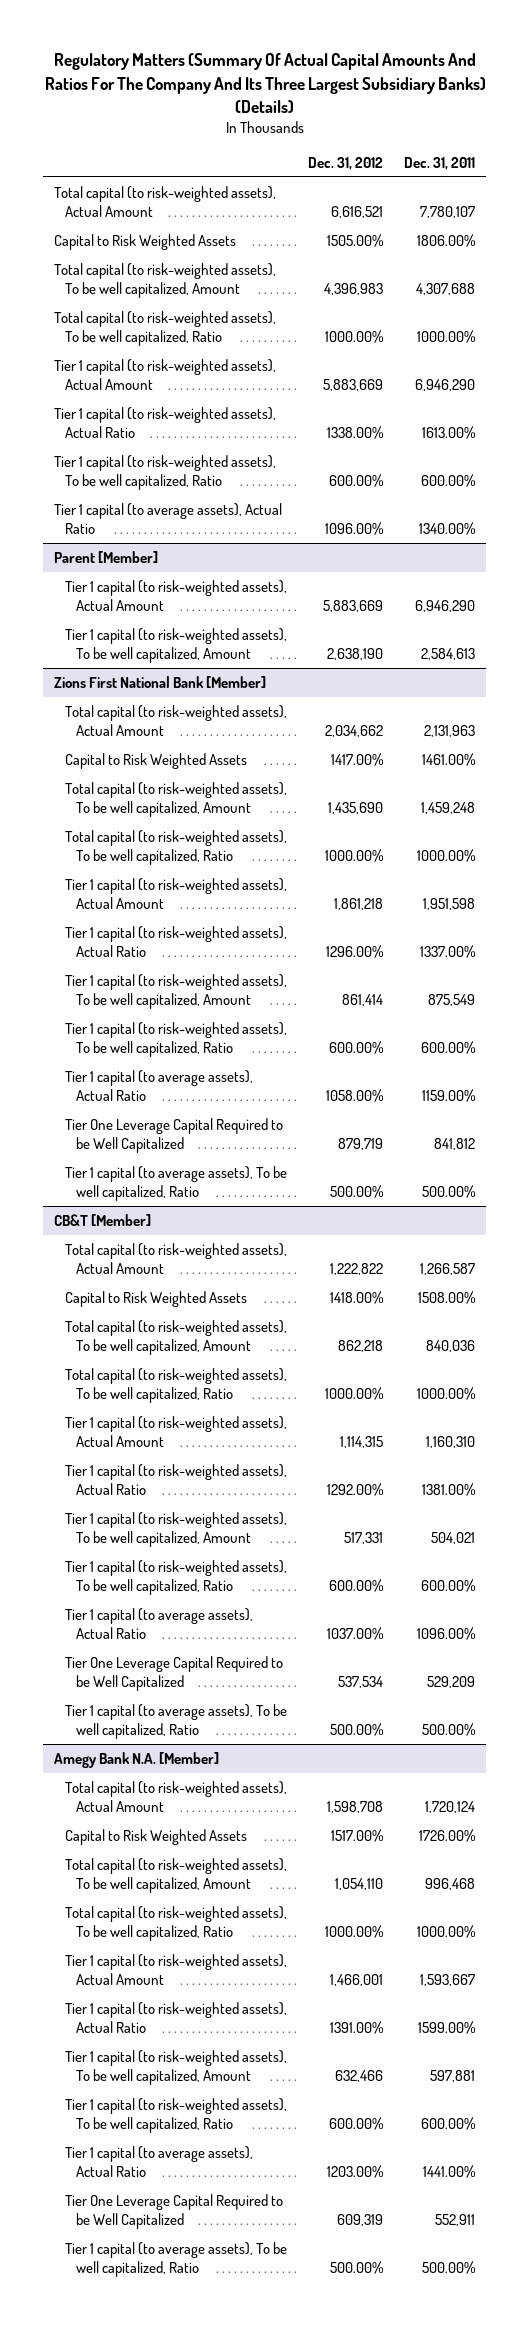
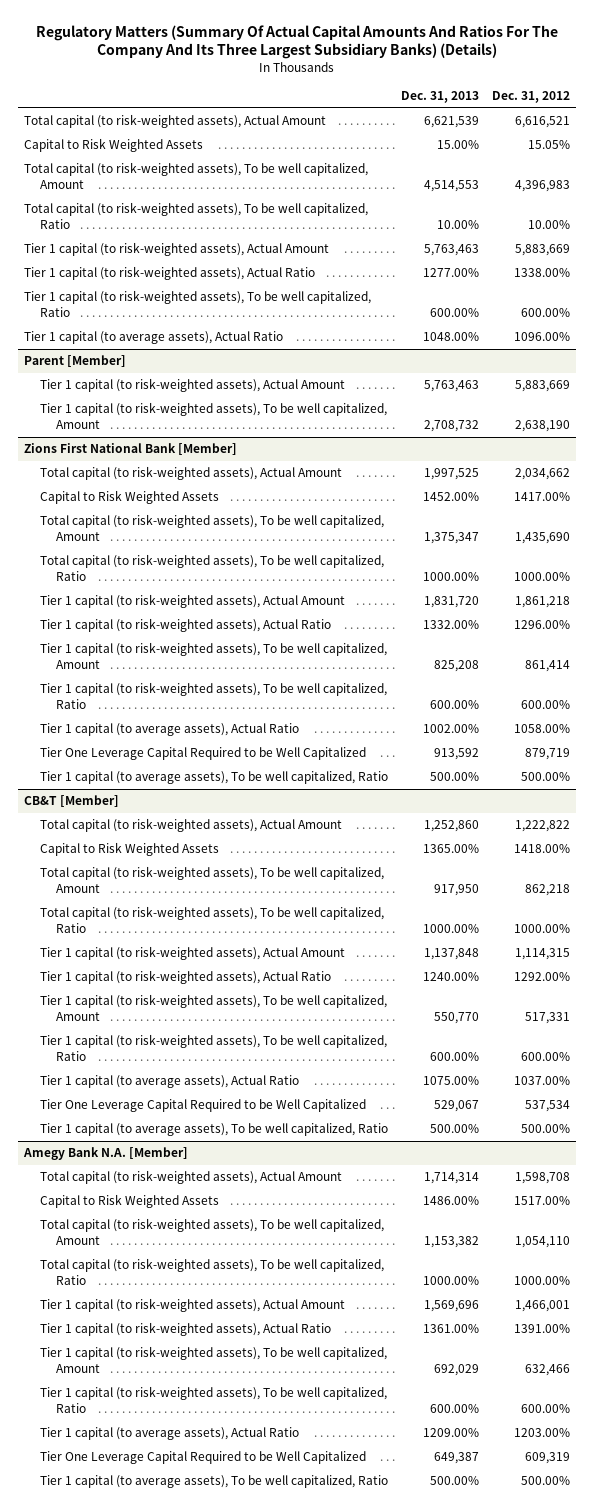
- | Dec. 31, 2012 | Dec. 31, 2011
+ | Dec. 31, 2013 | Dec. 31, 2012
- Capital to Risk Weighted Assets | 1505.00% | 1806.00%
+ Capital to Risk Weighted Assets | 15.00% | 15.05%
- Total capital (to risk-weighted assets), To be well capitalized, Ratio | 1000.00% | 1000.00%
+ Total capital (to risk-weighted assets), To be well capitalized, Ratio | 10.00% | 10.00%

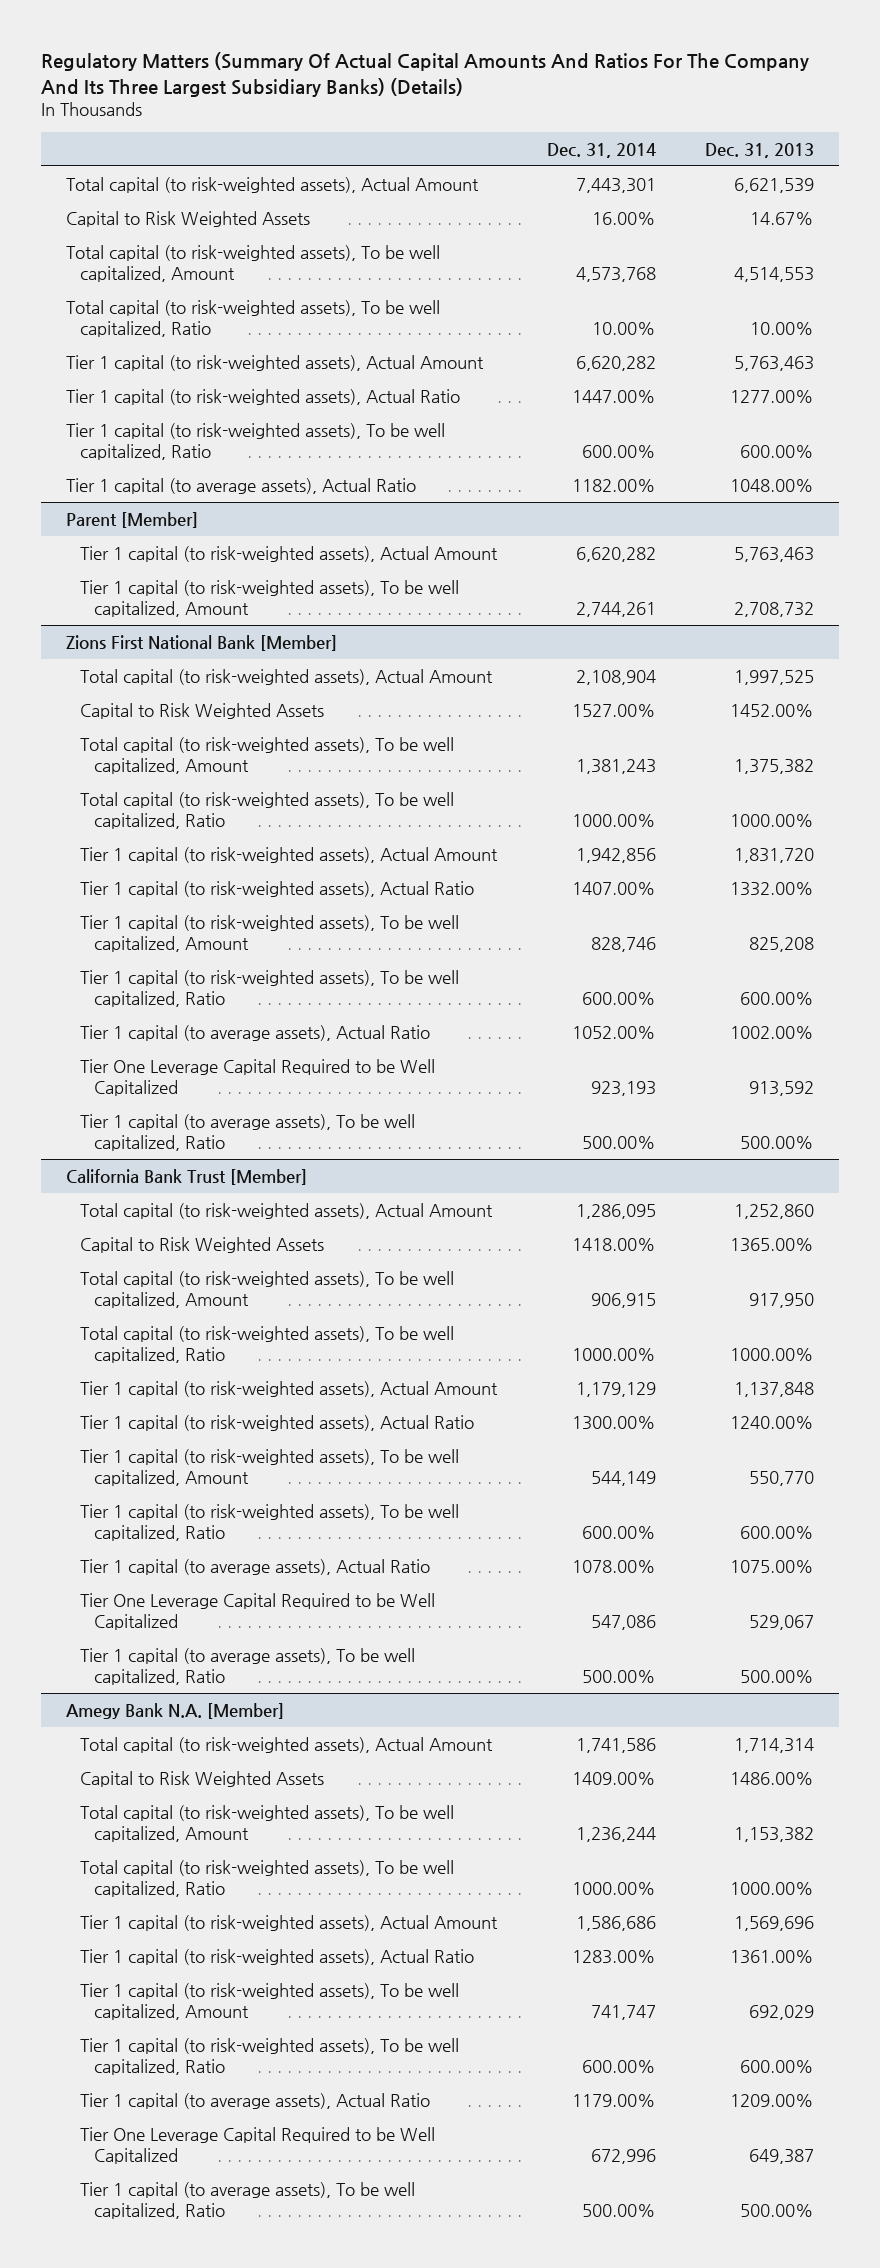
- | Dec. 31, 2013 | Dec. 31, 2012
+ | Dec. 31, 2014 | Dec. 31, 2013
- Capital to Risk Weighted Assets | 15.00% | 15.05%
+ Capital to Risk Weighted Assets | 16.00% | 14.67%
@ Zions First National Bank [Member]
- Total capital (to risk-weighted assets), To be well capitalized, Amount | 1,375,347 | 1,435,690
+ Total capital (to risk-weighted assets), To be well capitalized, Amount | 1,381,243 | 1,375,382
- CB&T [Member]
+ California Bank Trust [Member]

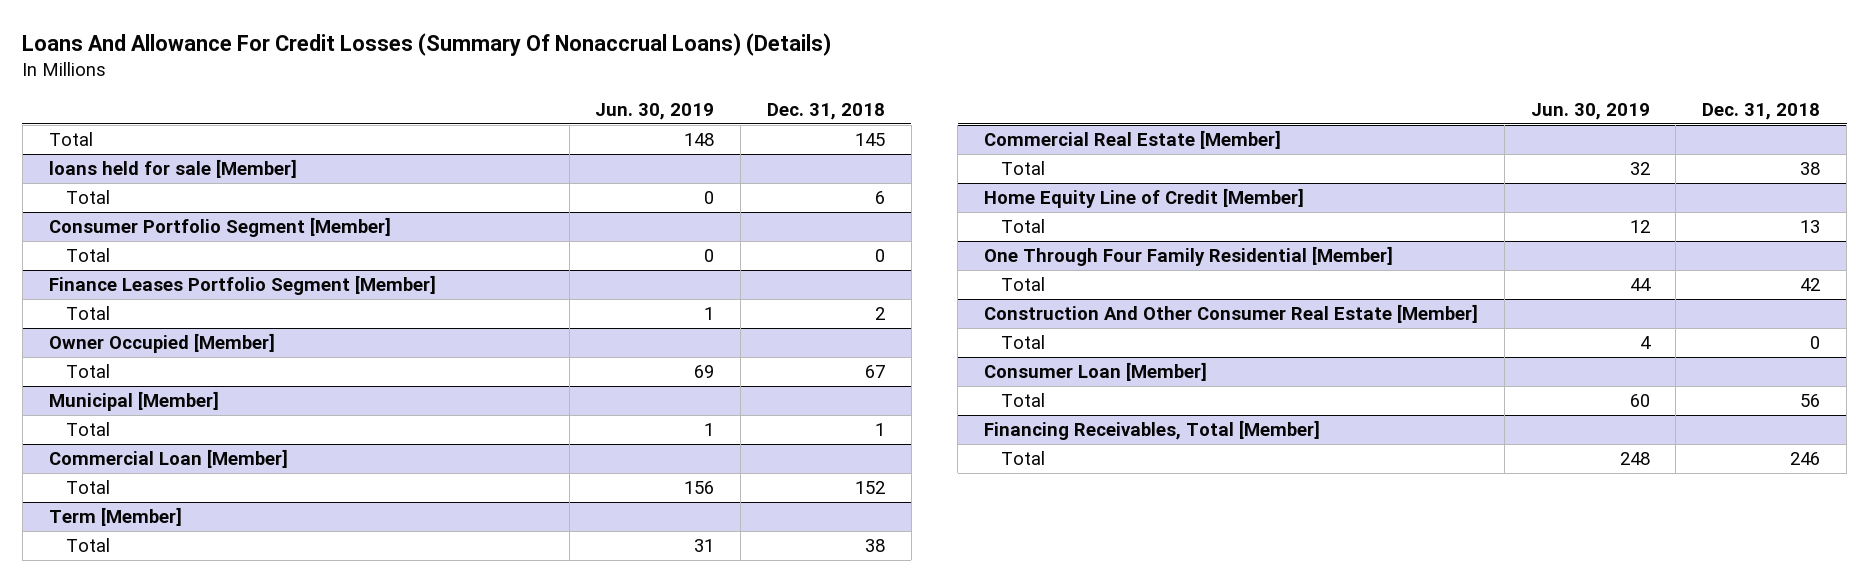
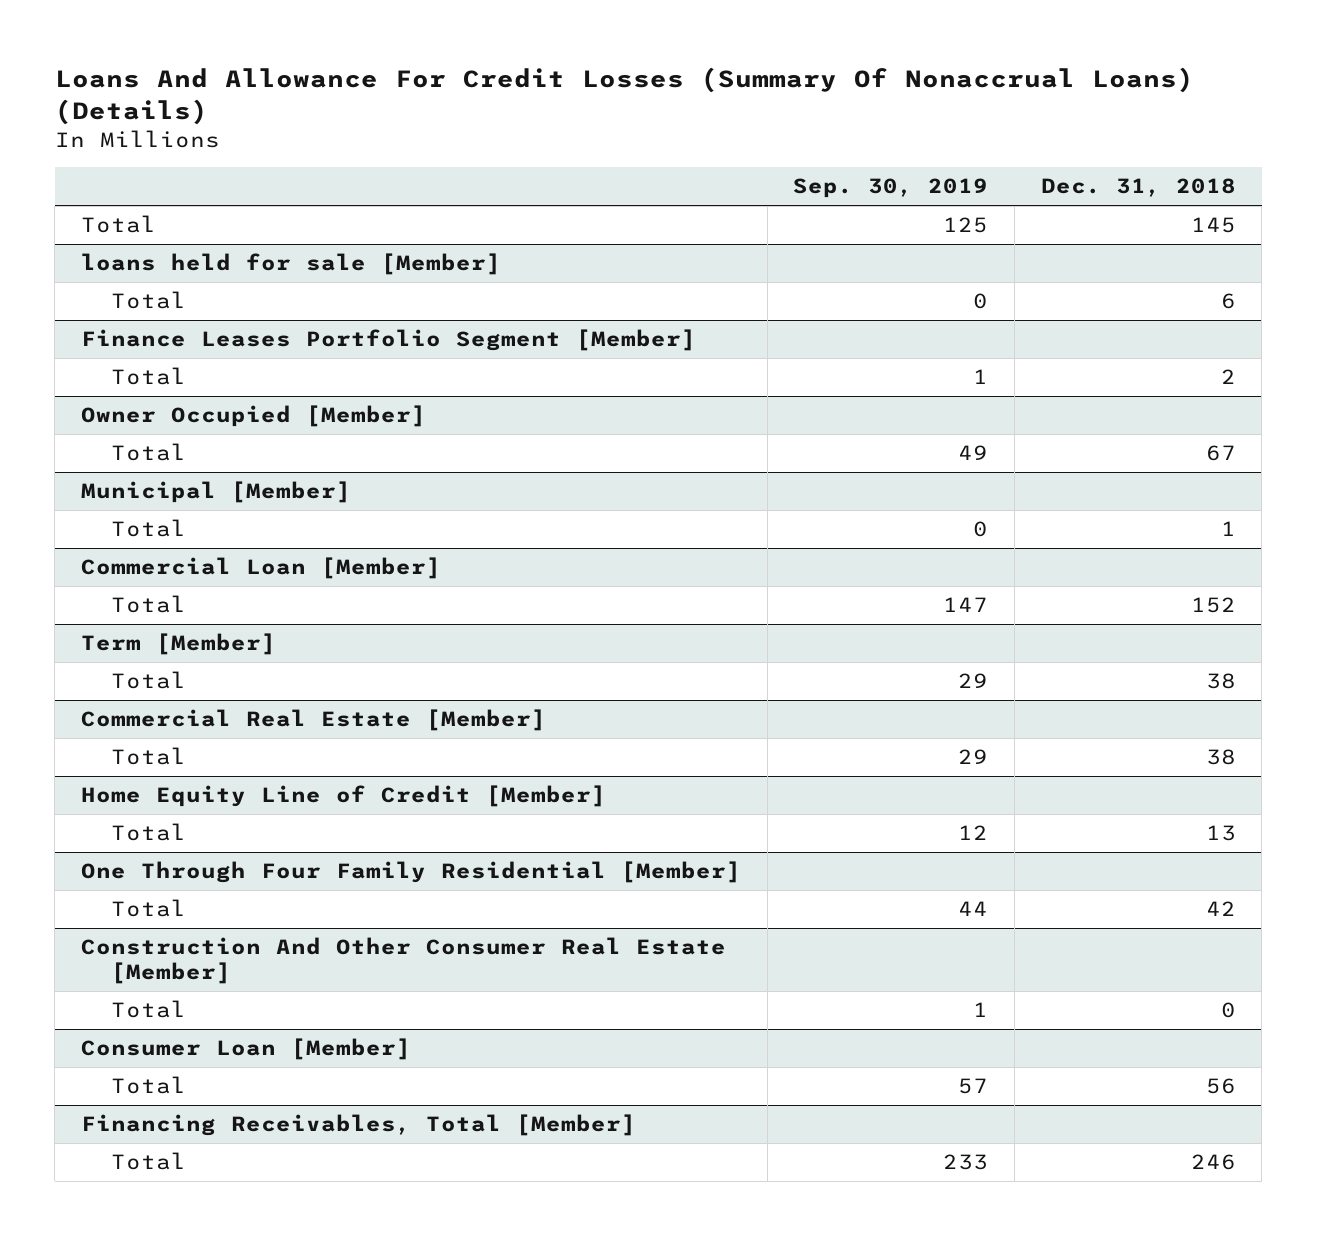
- | Jun. 30, 2019 | Dec. 31, 2018
+ | Sep. 30, 2019 | Dec. 31, 2018
- Consumer Portfolio Segment [Member]
- Total | 0 | 0

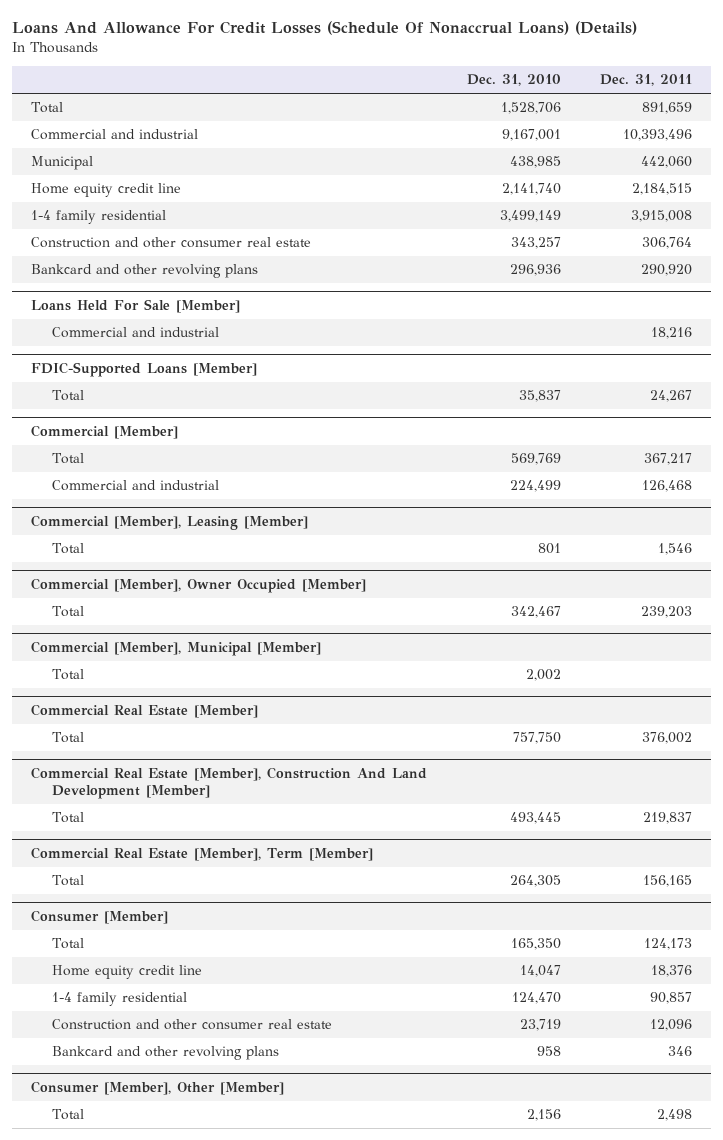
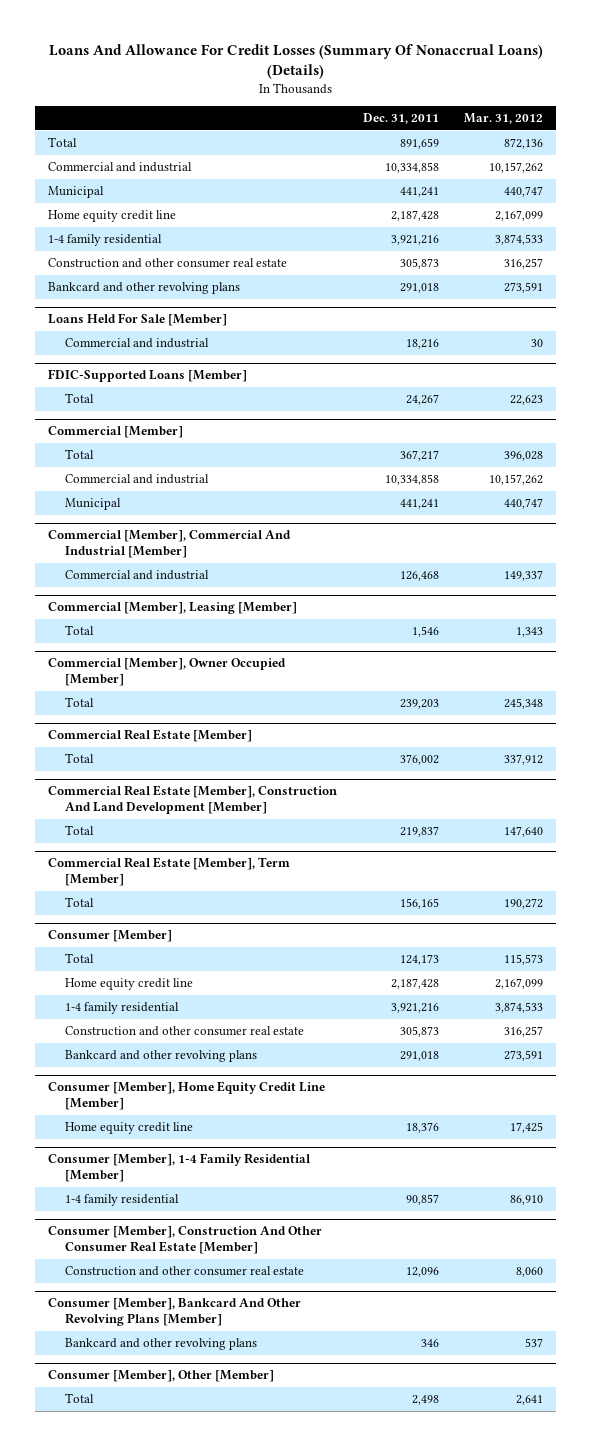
- Loans And Allowance For Credit Losses (Schedule Of Nonaccrual Loans) (Details)
+ Loans And Allowance For Credit Losses (Summary Of Nonaccrual Loans) (Details)
- | Dec. 31, 2010 | Dec. 31, 2011
+ | Dec. 31, 2011 | Mar. 31, 2012
- Commercial and industrial | 9,167,001 | 10,393,496
- Municipal | 438,985 | 442,060
- Home equity credit line | 2,141,740 | 2,184,515
- 1-4 family residential | 3,499,149 | 3,915,008
- Construction and other consumer real estate | 343,257 | 306,764
- Bankcard and other revolving plans | 296,936 | 290,920
+ Commercial and industrial | 10,334,858 | 10,157,262
+ Municipal | 441,241 | 440,747
+ Home equity credit line | 2,187,428 | 2,167,099
+ 1-4 family residential | 3,921,216 | 3,874,533
+ Construction and other consumer real estate | 305,873 | 316,257
+ Bankcard and other revolving plans | 291,018 | 273,591
@ Commercial [Member]
+ Commercial and industrial | 10,334,858 | 10,157,262
+ Municipal | 441,241 | 440,747
+ Commercial [Member], Commercial And Industrial [Member]
- Commercial [Member], Municipal [Member]
- Total | 2,002 |
@ Consumer [Member]
+ Home equity credit line | 2,187,428 | 2,167,099
+ 1-4 family residential | 3,921,216 | 3,874,533
+ Construction and other consumer real estate | 305,873 | 316,257
+ Bankcard and other revolving plans | 291,018 | 273,591
+ Consumer [Member], Home Equity Credit Line [Member]
+ Consumer [Member], 1-4 Family Residential [Member]
+ Consumer [Member], Construction And Other Consumer Real Estate [Member]
+ Consumer [Member], Bankcard And Other Revolving Plans [Member]

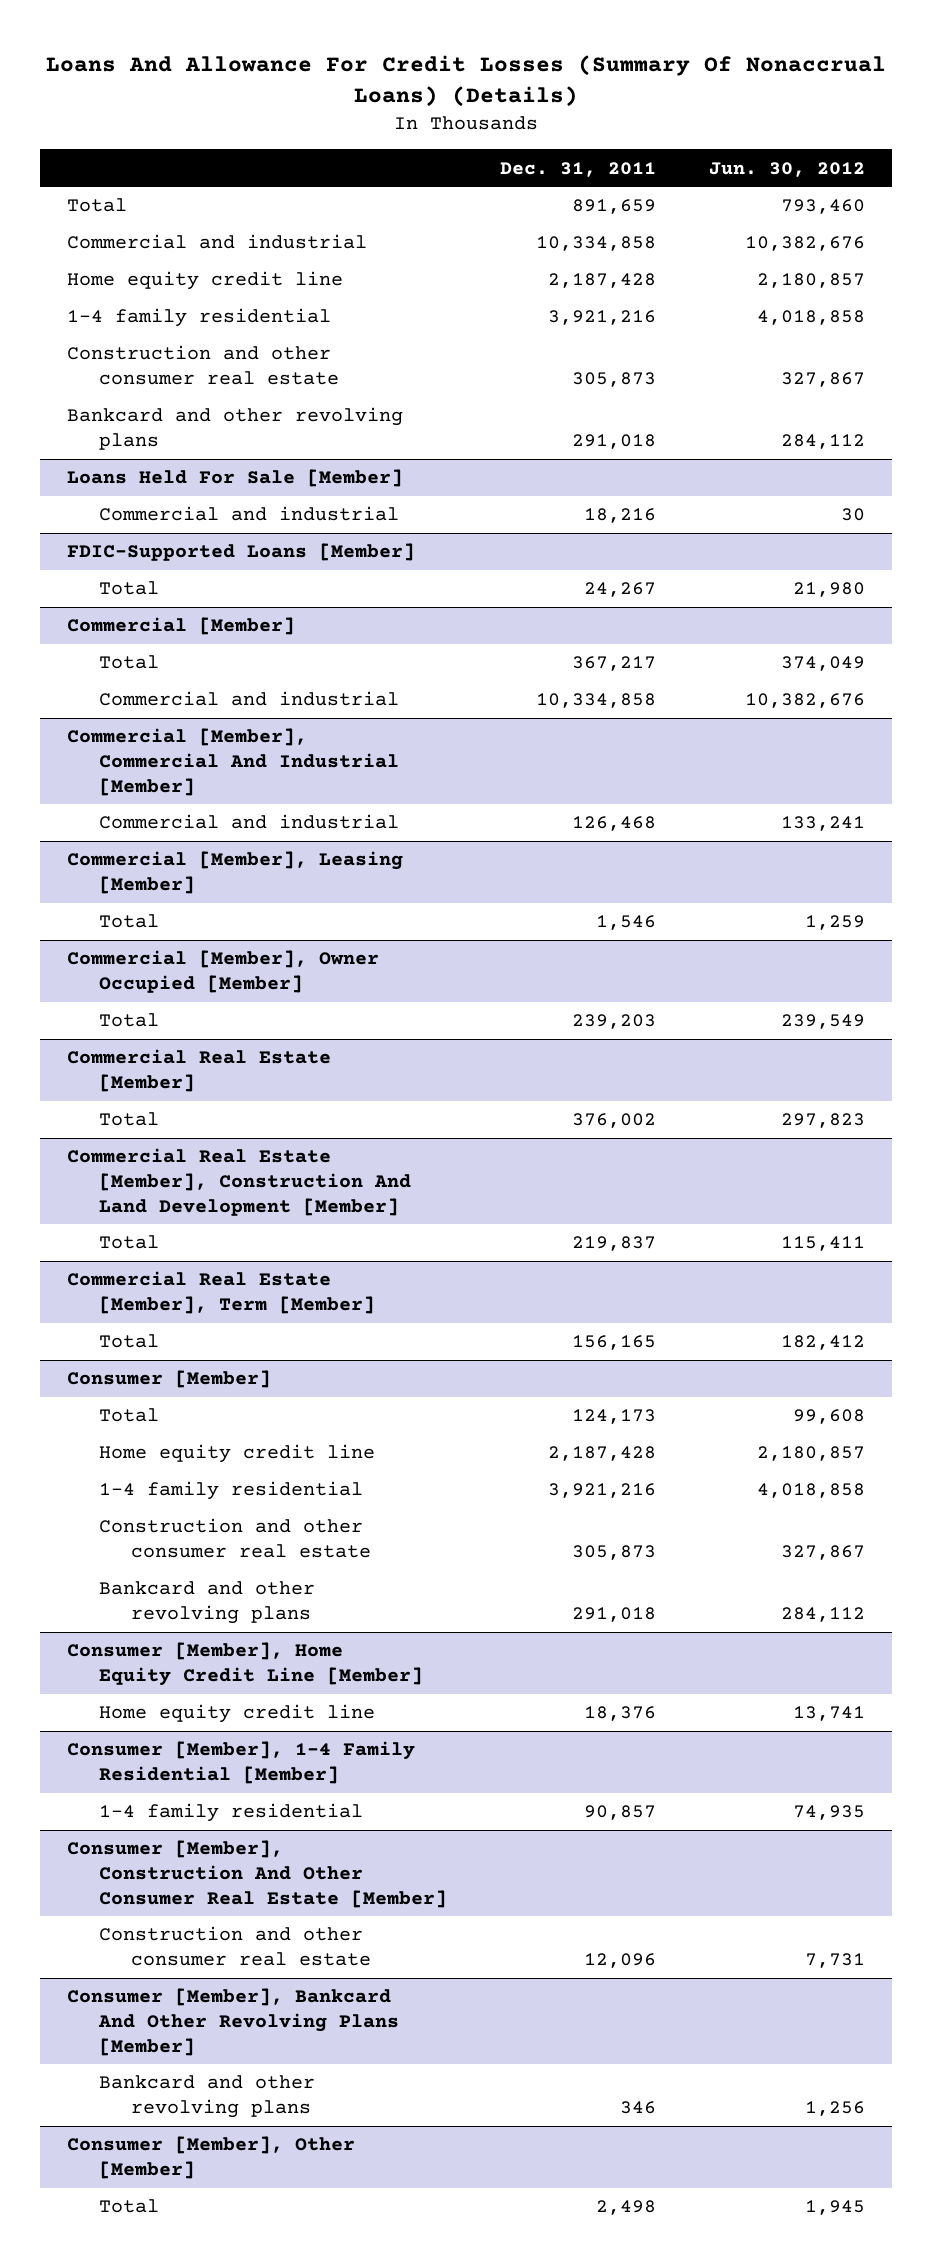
- | Dec. 31, 2011 | Mar. 31, 2012
+ | Dec. 31, 2011 | Jun. 30, 2012
- Municipal | 441,241 | 440,747
@ Commercial [Member]
- Municipal | 441,241 | 440,747

